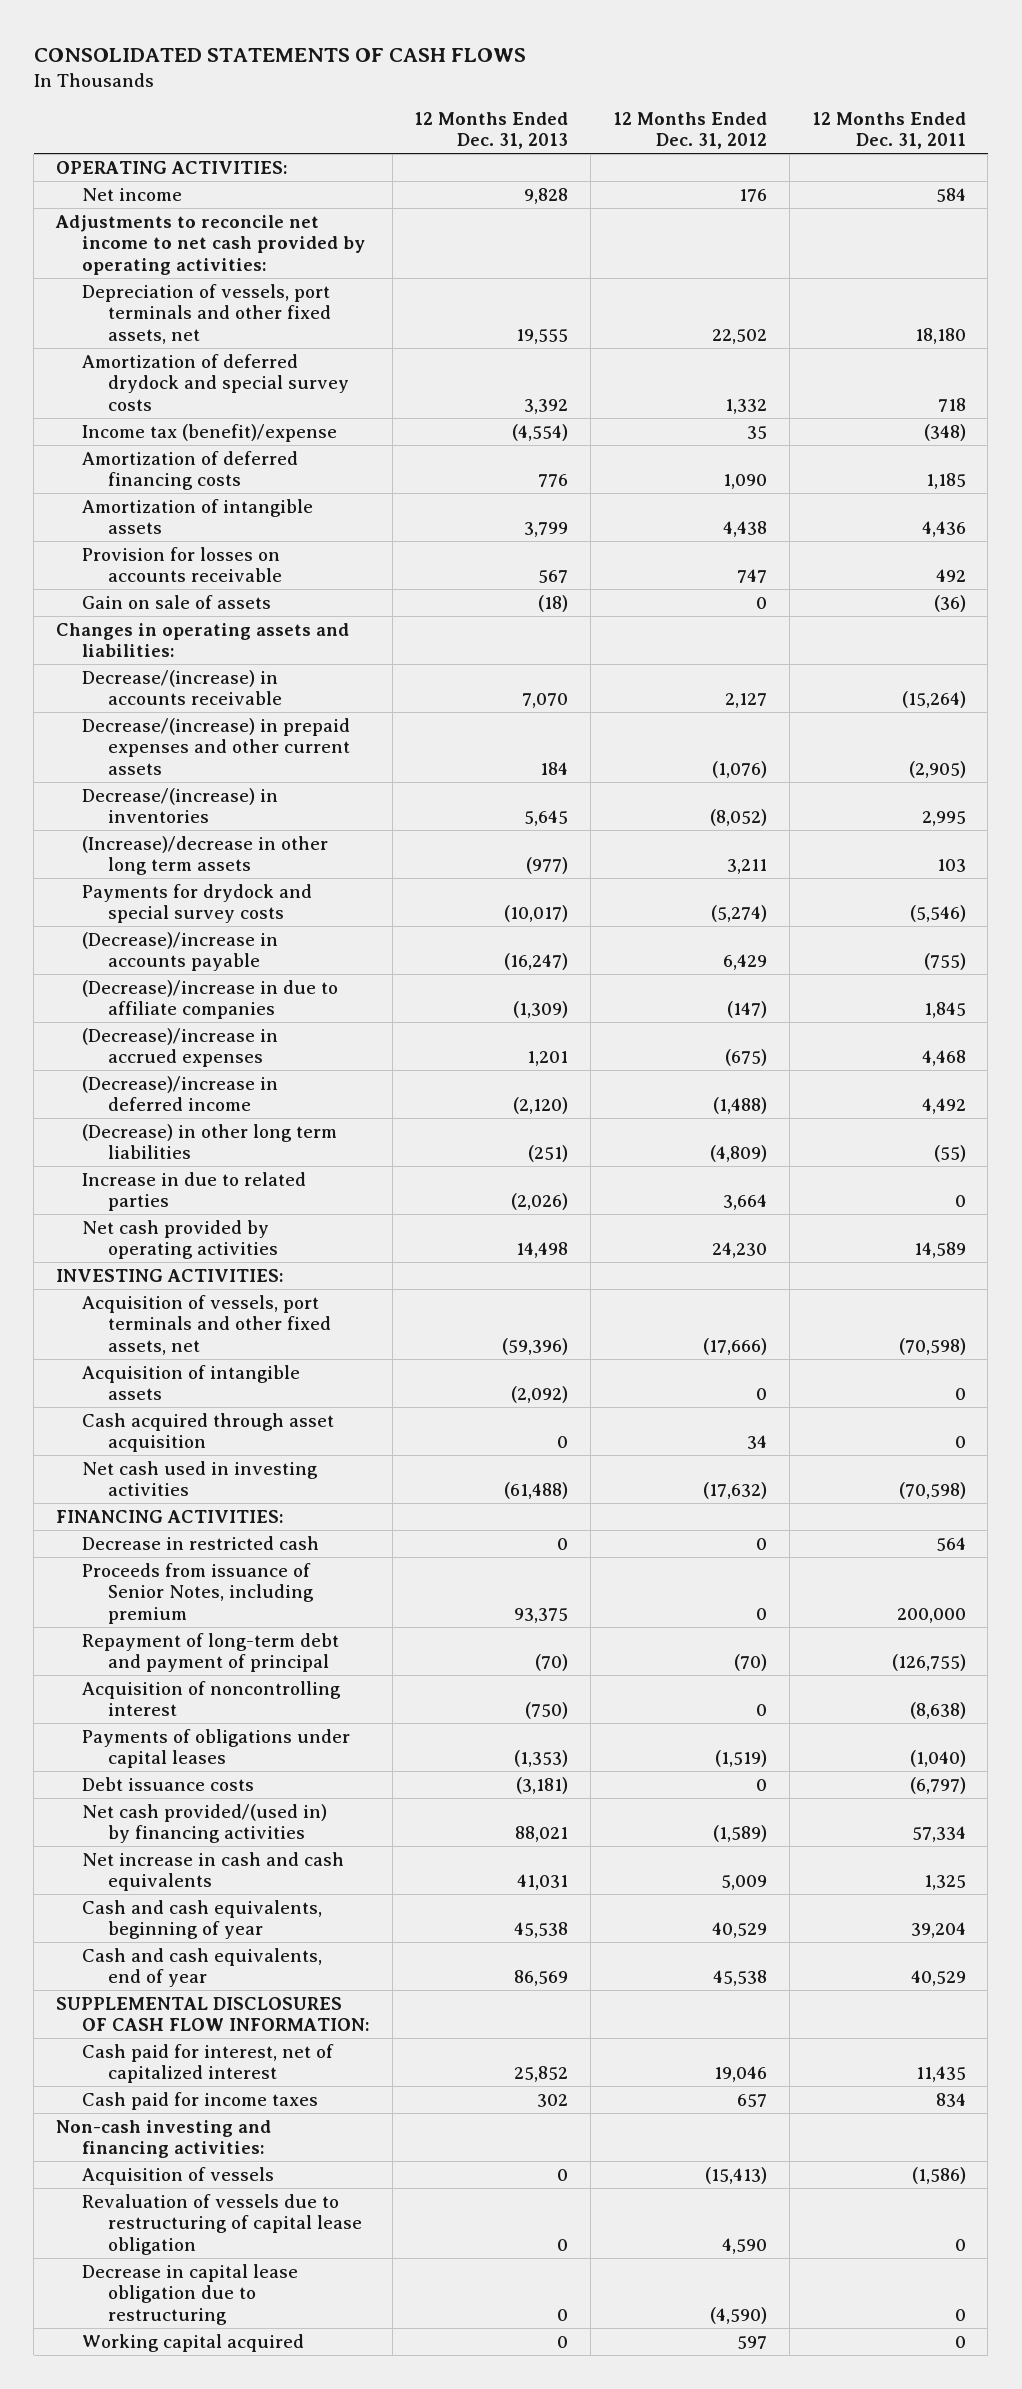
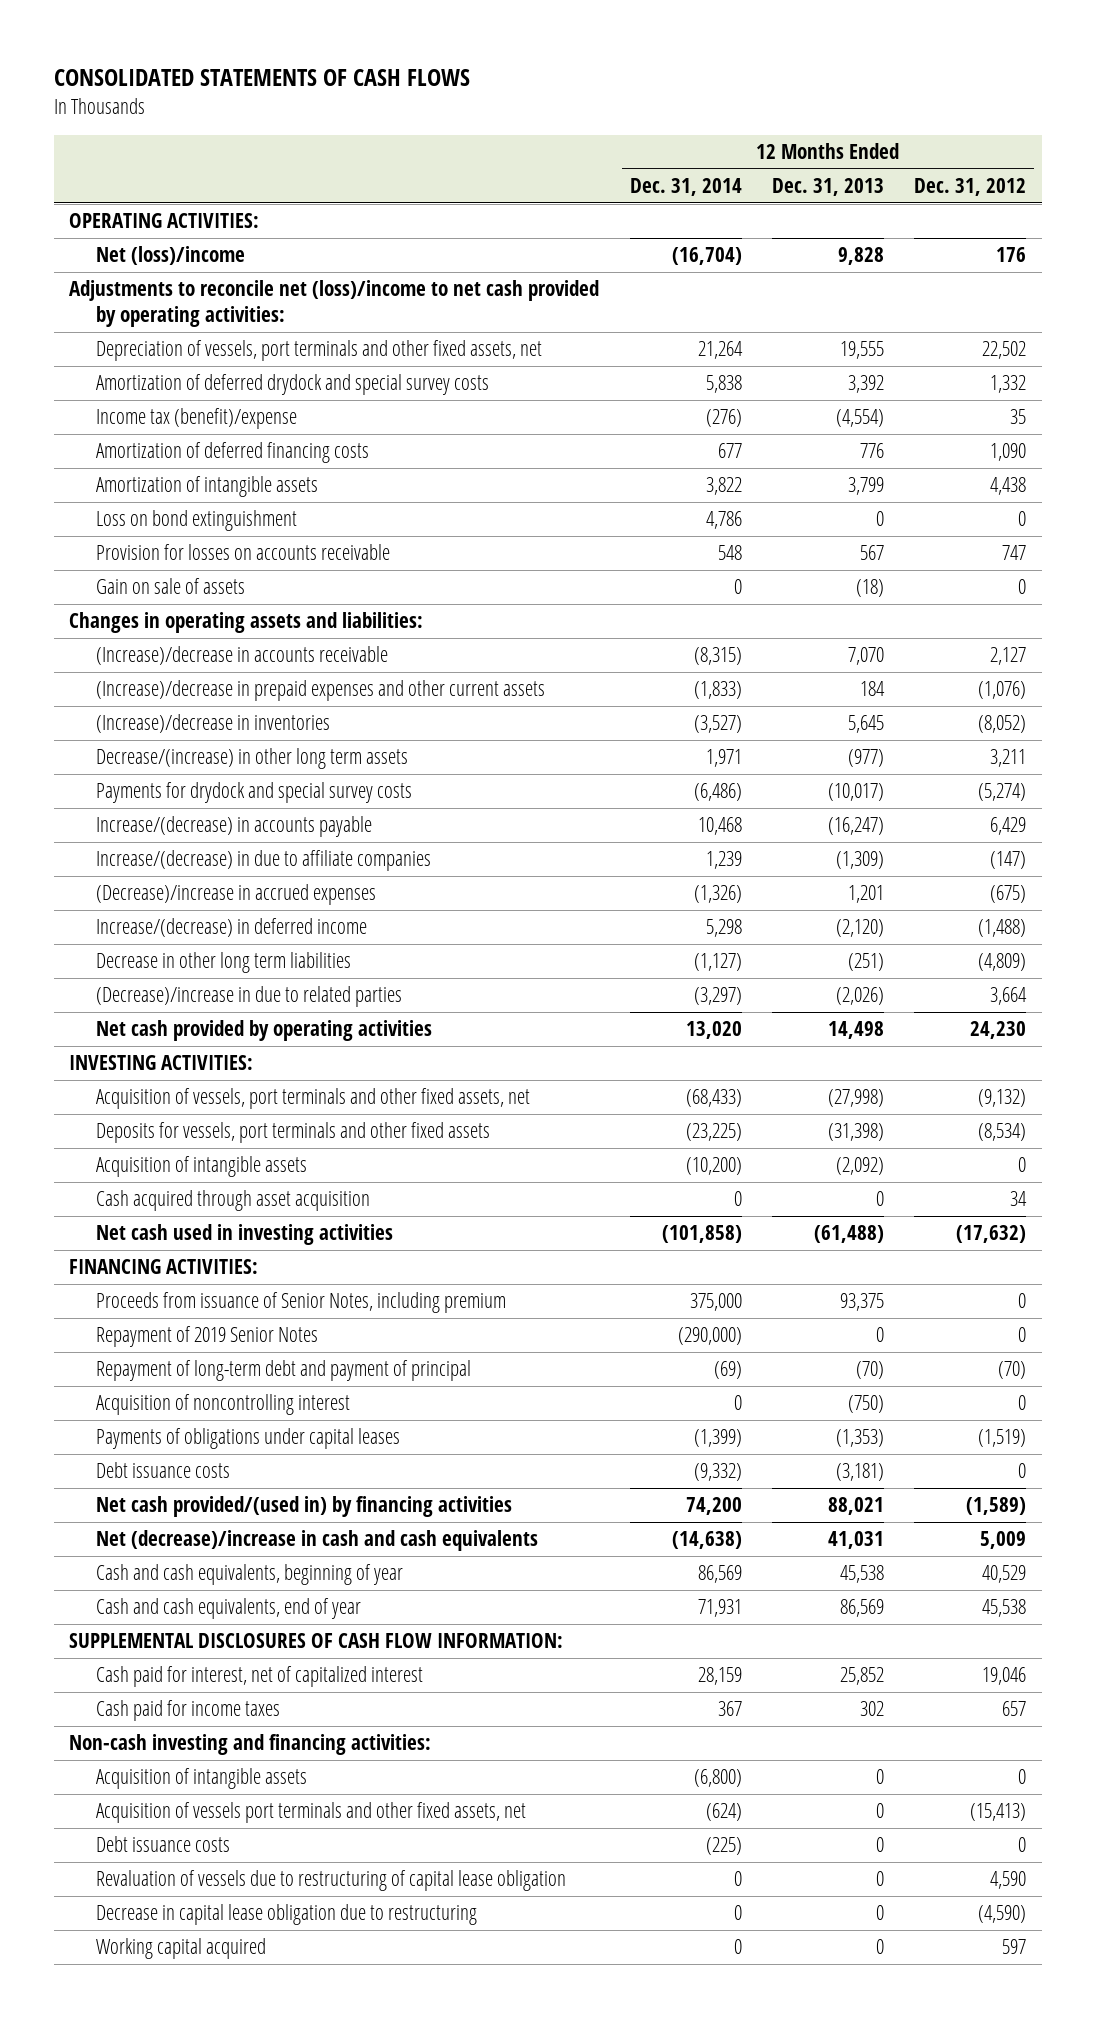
- | 12 Months Ended Dec. 31, 2013 | 12 Months Ended Dec. 31, 2012 | 12 Months Ended Dec. 31, 2011
+ | 12 Months Ended Dec. 31, 2014 | 12 Months Ended Dec. 31, 2013 | 12 Months Ended Dec. 31, 2012
- Net income | 9,828 | 176 | 584
- Adjustments to reconcile net income to net cash provided by operating activities:
+ Net (loss)/income | (16,704) | 9,828 | 176
+ Adjustments to reconcile net (loss)/income to net cash provided by operating activities:
+ Loss on bond extinguishment | 4,786 | 0 | 0
- Decrease/(increase) in accounts receivable | 7,070 | 2,127 | (15,264)
- Decrease/(increase) in prepaid expenses and other current assets | 184 | (1,076) | (2,905)
- Decrease/(increase) in inventories | 5,645 | (8,052) | 2,995
- (Increase)/decrease in other long term assets | (977) | 3,211 | 103
+ (Increase)/decrease in accounts receivable | (8,315) | 7,070 | 2,127
+ (Increase)/decrease in prepaid expenses and other current assets | (1,833) | 184 | (1,076)
+ (Increase)/decrease in inventories | (3,527) | 5,645 | (8,052)
+ Decrease/(increase) in other long term assets | 1,971 | (977) | 3,211
- (Decrease)/increase in accounts payable | (16,247) | 6,429 | (755)
- (Decrease)/increase in due to affiliate companies | (1,309) | (147) | 1,845
+ Increase/(decrease) in accounts payable | 10,468 | (16,247) | 6,429
+ Increase/(decrease) in due to affiliate companies | 1,239 | (1,309) | (147)
- (Decrease)/increase in deferred income | (2,120) | (1,488) | 4,492
- (Decrease) in other long term liabilities | (251) | (4,809) | (55)
- Increase in due to related parties | (2,026) | 3,664 | 0
+ Increase/(decrease) in deferred income | 5,298 | (2,120) | (1,488)
+ Decrease in other long term liabilities | (1,127) | (251) | (4,809)
+ (Decrease)/increase in due to related parties | (3,297) | (2,026) | 3,664
- Acquisition of vessels, port terminals and other fixed assets, net | (59,396) | (17,666) | (70,598)
+ Acquisition of vessels, port terminals and other fixed assets, net | (68,433) | (27,998) | (9,132)
+ Deposits for vessels, port terminals and other fixed assets | (23,225) | (31,398) | (8,534)
- Decrease in restricted cash | 0 | 0 | 564
+ Repayment of 2019 Senior Notes | (290,000) | 0 | 0
- Net increase in cash and cash equivalents | 41,031 | 5,009 | 1,325
+ Net (decrease)/increase in cash and cash equivalents | (14,638) | 41,031 | 5,009
- Acquisition of vessels | 0 | (15,413) | (1,586)
+ Acquisition of intangible assets | (6,800) | 0 | 0
+ Acquisition of vessels port terminals and other fixed assets, net | (624) | 0 | (15,413)
+ Debt issuance costs | (225) | 0 | 0

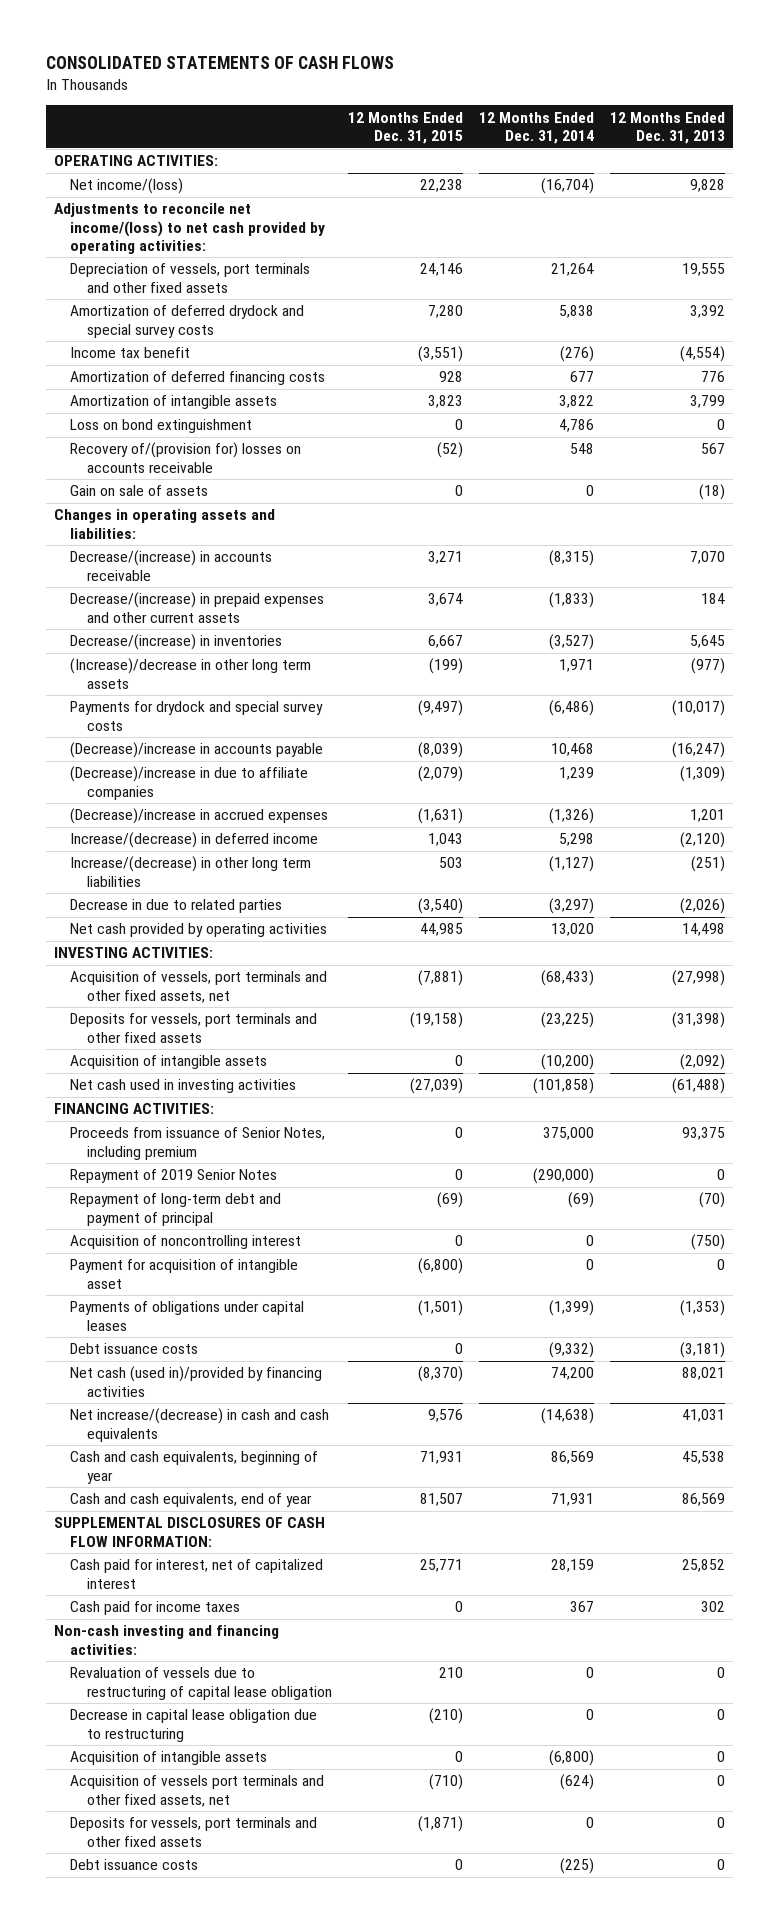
- | 12 Months Ended Dec. 31, 2014 | 12 Months Ended Dec. 31, 2013 | 12 Months Ended Dec. 31, 2012
+ | 12 Months Ended Dec. 31, 2015 | 12 Months Ended Dec. 31, 2014 | 12 Months Ended Dec. 31, 2013
- Net (loss)/income | (16,704) | 9,828 | 176
- Adjustments to reconcile net (loss)/income to net cash provided by operating activities:
- Depreciation of vessels, port terminals and other fixed assets, net | 21,264 | 19,555 | 22,502
+ Net income/(loss) | 22,238 | (16,704) | 9,828
+ Adjustments to reconcile net income/(loss) to net cash provided by operating activities:
+ Depreciation of vessels, port terminals and other fixed assets | 24,146 | 21,264 | 19,555
- Income tax (benefit)/expense | (276) | (4,554) | 35
+ Income tax benefit | (3,551) | (276) | (4,554)
- Provision for losses on accounts receivable | 548 | 567 | 747
+ Recovery of/(provision for) losses on accounts receivable | (52) | 548 | 567
- (Increase)/decrease in accounts receivable | (8,315) | 7,070 | 2,127
- (Increase)/decrease in prepaid expenses and other current assets | (1,833) | 184 | (1,076)
- (Increase)/decrease in inventories | (3,527) | 5,645 | (8,052)
- Decrease/(increase) in other long term assets | 1,971 | (977) | 3,211
+ Decrease/(increase) in accounts receivable | 3,271 | (8,315) | 7,070
+ Decrease/(increase) in prepaid expenses and other current assets | 3,674 | (1,833) | 184
+ Decrease/(increase) in inventories | 6,667 | (3,527) | 5,645
+ (Increase)/decrease in other long term assets | (199) | 1,971 | (977)
- Increase/(decrease) in accounts payable | 10,468 | (16,247) | 6,429
- Increase/(decrease) in due to affiliate companies | 1,239 | (1,309) | (147)
+ (Decrease)/increase in accounts payable | (8,039) | 10,468 | (16,247)
+ (Decrease)/increase in due to affiliate companies | (2,079) | 1,239 | (1,309)
- Decrease in other long term liabilities | (1,127) | (251) | (4,809)
- (Decrease)/increase in due to related parties | (3,297) | (2,026) | 3,664
+ Increase/(decrease) in other long term liabilities | 503 | (1,127) | (251)
+ Decrease in due to related parties | (3,540) | (3,297) | (2,026)
- Cash acquired through asset acquisition | 0 | 0 | 34
+ Payment for acquisition of intangible asset | (6,800) | 0 | 0
- Net cash provided/(used in) by financing activities | 74,200 | 88,021 | (1,589)
- Net (decrease)/increase in cash and cash equivalents | (14,638) | 41,031 | 5,009
+ Net cash (used in)/provided by financing activities | (8,370) | 74,200 | 88,021
+ Net increase/(decrease) in cash and cash equivalents | 9,576 | (14,638) | 41,031
moved up: Revaluation of vessels due to restructuring of capital lease obligation | 210 | 0 | 0
moved up: Decrease in capital lease obligation due to restructuring | (210) | 0 | 0
+ Deposits for vessels, port terminals and other fixed assets | (1,871) | 0 | 0
- Working capital acquired | 0 | 0 | 597

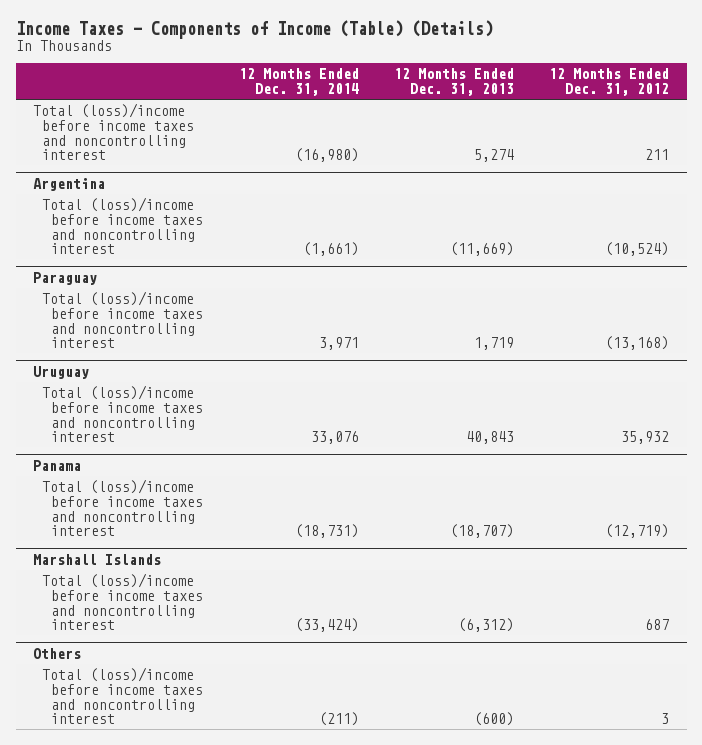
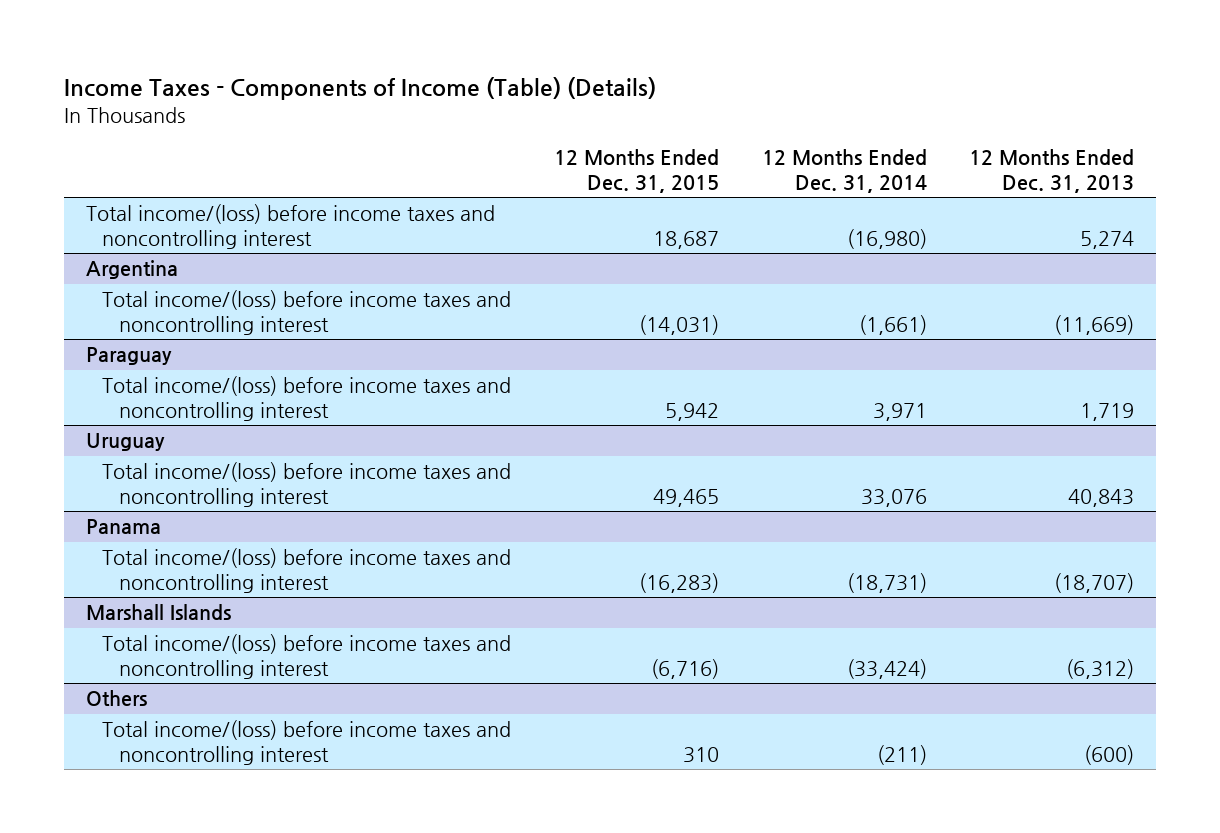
- | 12 Months Ended Dec. 31, 2014 | 12 Months Ended Dec. 31, 2013 | 12 Months Ended Dec. 31, 2012
+ | 12 Months Ended Dec. 31, 2015 | 12 Months Ended Dec. 31, 2014 | 12 Months Ended Dec. 31, 2013
- Total (loss)/income before income taxes and noncontrolling interest | (16,980) | 5,274 | 211
+ Total income/(loss) before income taxes and noncontrolling interest | 18,687 | (16,980) | 5,274
@ Argentina
- Total (loss)/income before income taxes and noncontrolling interest | (1,661) | (11,669) | (10,524)
+ Total income/(loss) before income taxes and noncontrolling interest | (14,031) | (1,661) | (11,669)
@ Paraguay
- Total (loss)/income before income taxes and noncontrolling interest | 3,971 | 1,719 | (13,168)
+ Total income/(loss) before income taxes and noncontrolling interest | 5,942 | 3,971 | 1,719
@ Uruguay
- Total (loss)/income before income taxes and noncontrolling interest | 33,076 | 40,843 | 35,932
+ Total income/(loss) before income taxes and noncontrolling interest | 49,465 | 33,076 | 40,843
@ Panama
- Total (loss)/income before income taxes and noncontrolling interest | (18,731) | (18,707) | (12,719)
+ Total income/(loss) before income taxes and noncontrolling interest | (16,283) | (18,731) | (18,707)
@ Marshall Islands
- Total (loss)/income before income taxes and noncontrolling interest | (33,424) | (6,312) | 687
+ Total income/(loss) before income taxes and noncontrolling interest | (6,716) | (33,424) | (6,312)
@ Others
- Total (loss)/income before income taxes and noncontrolling interest | (211) | (600) | 3
+ Total income/(loss) before income taxes and noncontrolling interest | 310 | (211) | (600)

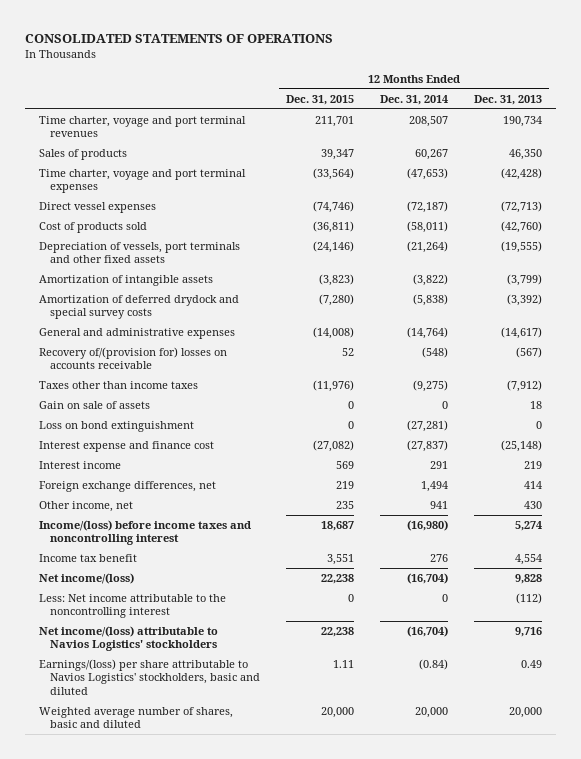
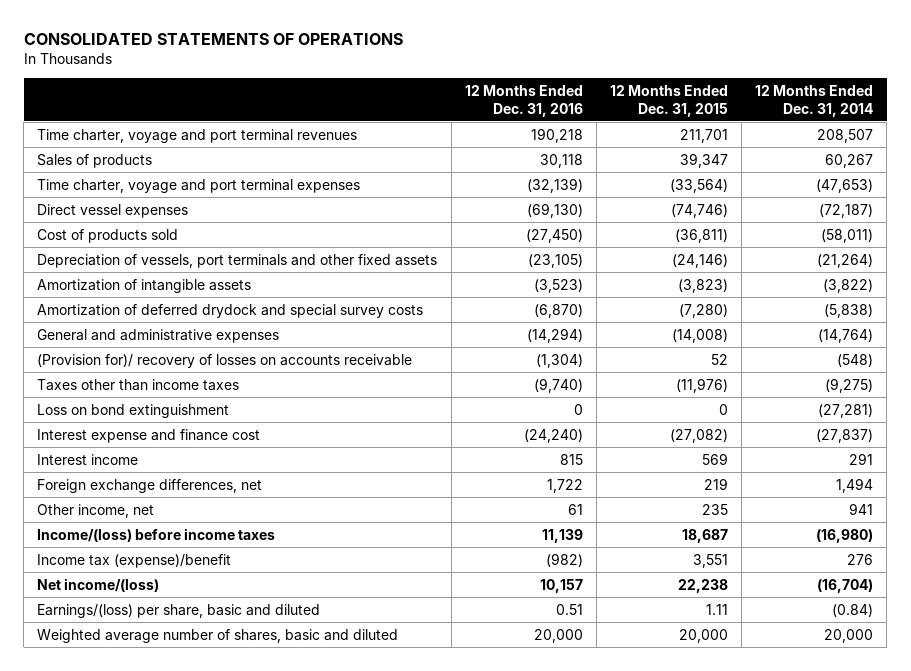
- | 12 Months Ended Dec. 31, 2015 | 12 Months Ended Dec. 31, 2014 | 12 Months Ended Dec. 31, 2013
+ | 12 Months Ended Dec. 31, 2016 | 12 Months Ended Dec. 31, 2015 | 12 Months Ended Dec. 31, 2014
- Recovery of/(provision for) losses on accounts receivable | 52 | (548) | (567)
+ (Provision for)/ recovery of losses on accounts receivable | (1,304) | 52 | (548)
- Gain on sale of assets | 0 | 0 | 18
- Income/(loss) before income taxes and noncontrolling interest | 18,687 | (16,980) | 5,274
- Income tax benefit | 3,551 | 276 | 4,554
+ Income/(loss) before income taxes | 11,139 | 18,687 | (16,980)
+ Income tax (expense)/benefit | (982) | 3,551 | 276
- Less: Net income attributable to the noncontrolling interest | 0 | 0 | (112)
- Net income/(loss) attributable to Navios Logistics' stockholders | 22,238 | (16,704) | 9,716
- Earnings/(loss) per share attributable to Navios Logistics' stockholders, basic and diluted | 1.11 | (0.84) | 0.49
+ Earnings/(loss) per share, basic and diluted | 0.51 | 1.11 | (0.84)

